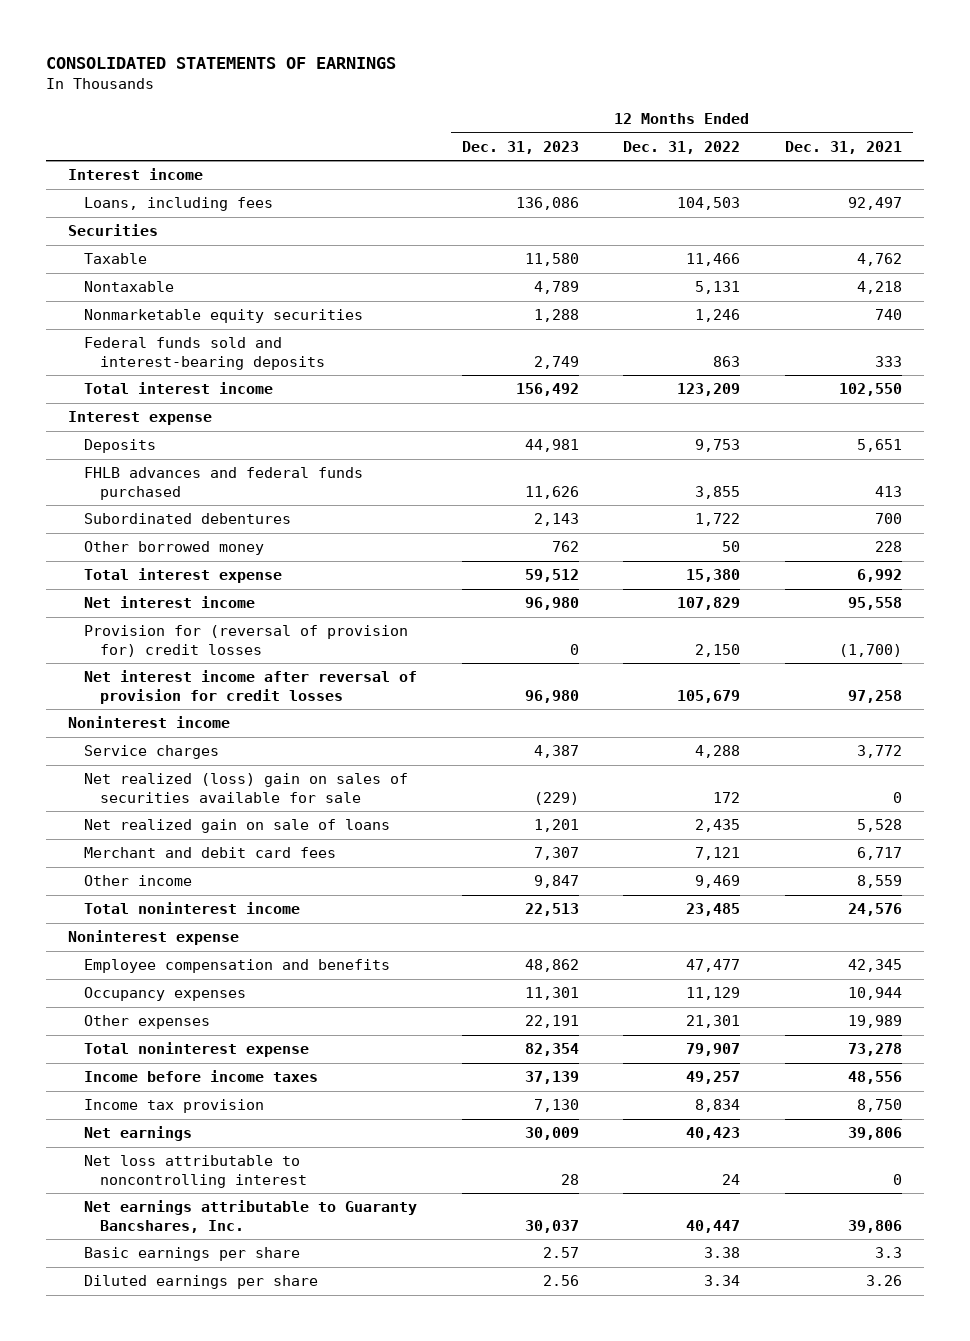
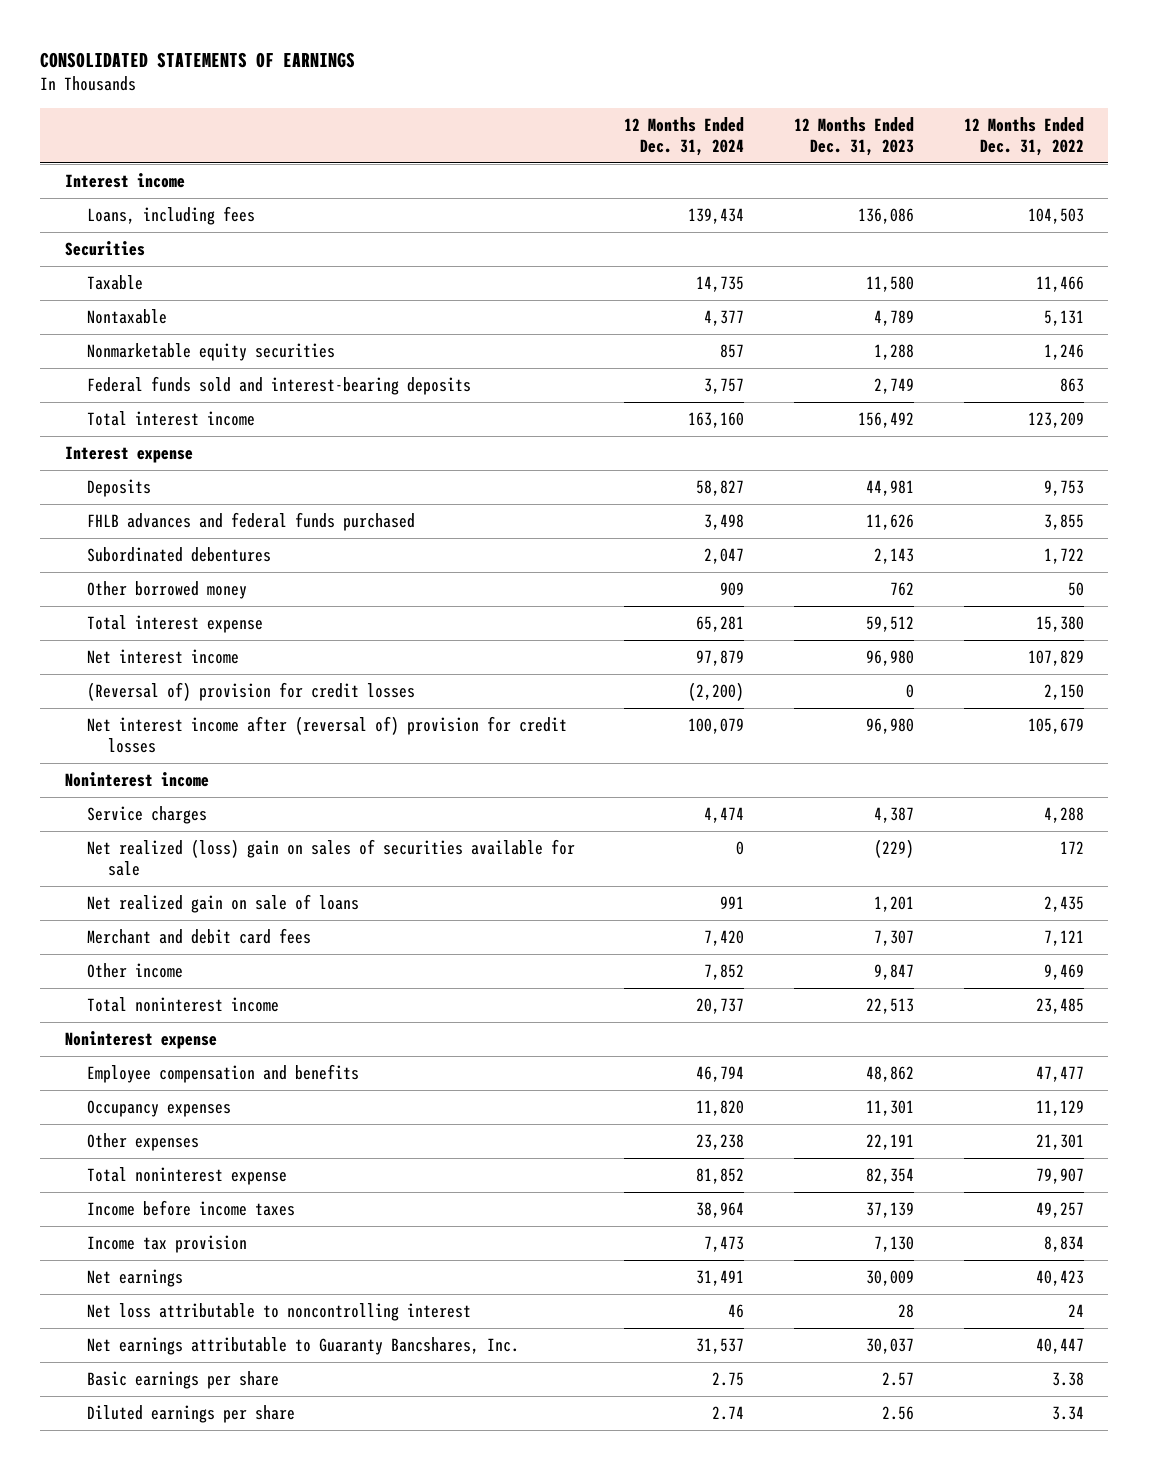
- | 12 Months Ended Dec. 31, 2023 | 12 Months Ended Dec. 31, 2022 | 12 Months Ended Dec. 31, 2021
+ | 12 Months Ended Dec. 31, 2024 | 12 Months Ended Dec. 31, 2023 | 12 Months Ended Dec. 31, 2022
- Provision for (reversal of provision for) credit losses | 0 | 2,150 | (1,700)
- Net interest income after reversal of provision for credit losses | 96,980 | 105,679 | 97,258
+ (Reversal of) provision for credit losses | (2,200) | 0 | 2,150
+ Net interest income after (reversal of) provision for credit losses | 100,079 | 96,980 | 105,679

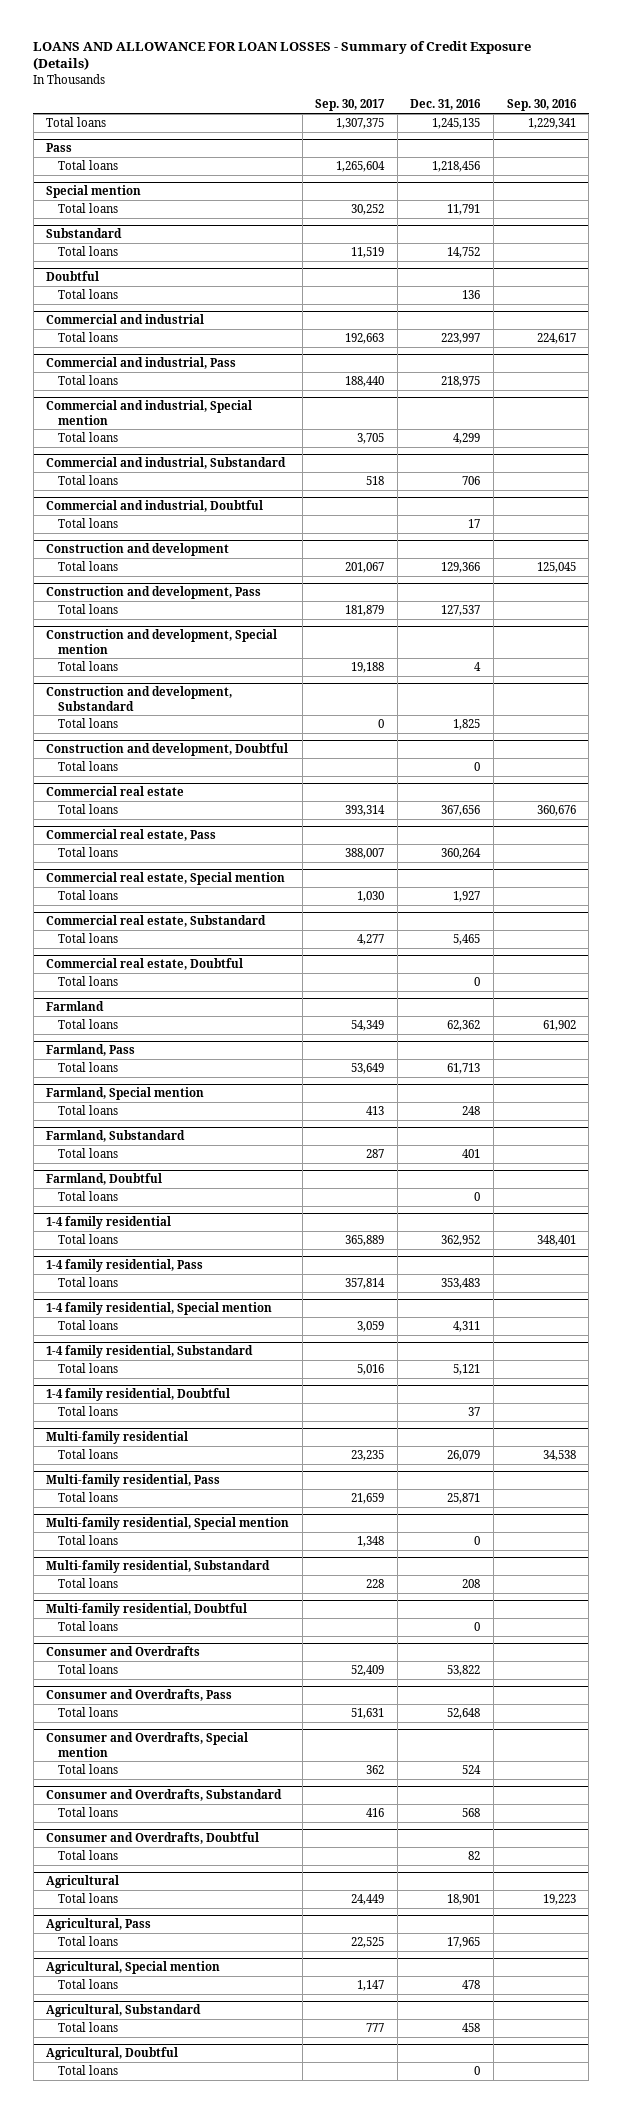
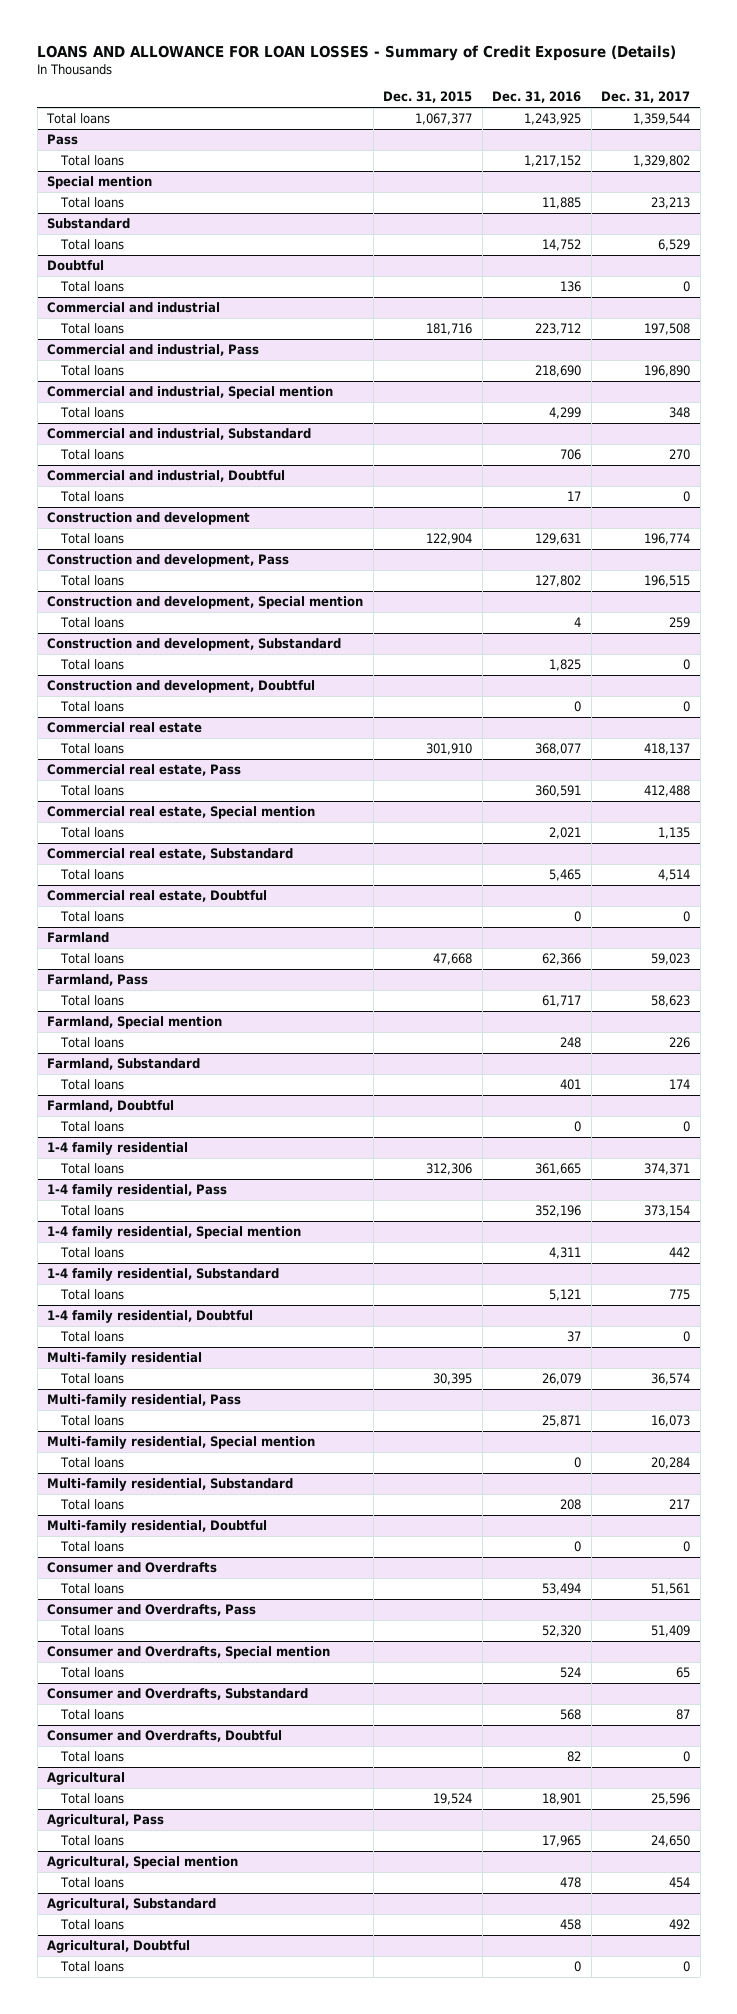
- | Sep. 30, 2017 | Dec. 31, 2016 | Sep. 30, 2016
+ | Dec. 31, 2015 | Dec. 31, 2016 | Dec. 31, 2017
- Total loans | 1,307,375 | 1,245,135 | 1,229,341
+ Total loans | 1,067,377 | 1,243,925 | 1,359,544
@ Pass
- Total loans | 1,265,604 | 1,218,456 |
+ Total loans | | 1,217,152 | 1,329,802
@ Special mention
- Total loans | 30,252 | 11,791 |
+ Total loans | | 11,885 | 23,213
@ Commercial and industrial
- Total loans | 192,663 | 223,997 | 224,617
+ Total loans | 181,716 | 223,712 | 197,508
@ Commercial and industrial, Pass
- Total loans | 188,440 | 218,975 |
+ Total loans | | 218,690 | 196,890
@ Construction and development
- Total loans | 201,067 | 129,366 | 125,045
+ Total loans | 122,904 | 129,631 | 196,774
@ Construction and development, Pass
- Total loans | 181,879 | 127,537 |
+ Total loans | | 127,802 | 196,515
@ Commercial real estate
- Total loans | 393,314 | 367,656 | 360,676
+ Total loans | 301,910 | 368,077 | 418,137
@ Commercial real estate, Pass
- Total loans | 388,007 | 360,264 |
+ Total loans | | 360,591 | 412,488
@ Commercial real estate, Special mention
- Total loans | 1,030 | 1,927 |
+ Total loans | | 2,021 | 1,135
@ Farmland
- Total loans | 54,349 | 62,362 | 61,902
+ Total loans | 47,668 | 62,366 | 59,023
@ Farmland, Pass
- Total loans | 53,649 | 61,713 |
+ Total loans | | 61,717 | 58,623
@ 1-4 family residential
- Total loans | 365,889 | 362,952 | 348,401
+ Total loans | 312,306 | 361,665 | 374,371
@ 1-4 family residential, Pass
- Total loans | 357,814 | 353,483 |
+ Total loans | | 352,196 | 373,154
@ Consumer and Overdrafts
- Total loans | 52,409 | 53,822 |
+ Total loans | | 53,494 | 51,561
@ Consumer and Overdrafts, Pass
- Total loans | 51,631 | 52,648 |
+ Total loans | | 52,320 | 51,409

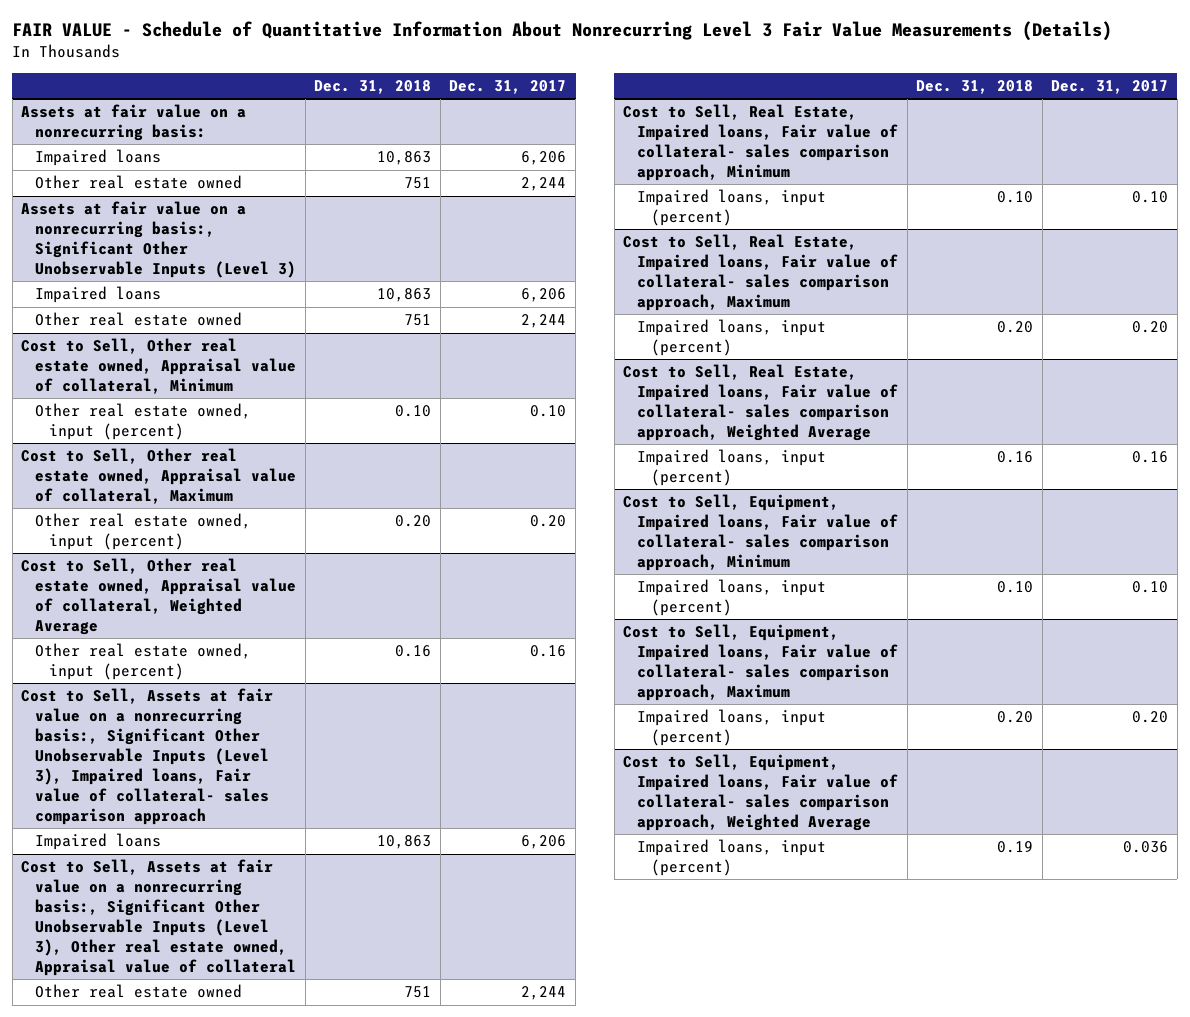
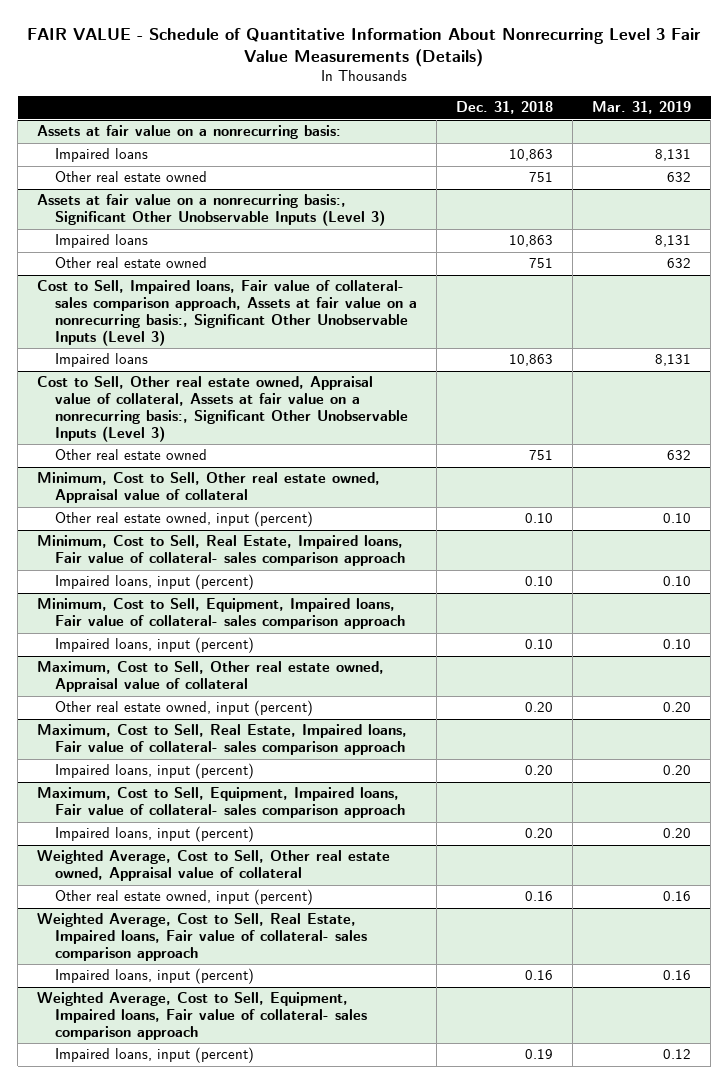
- | Dec. 31, 2018 | Dec. 31, 2017
+ | Dec. 31, 2018 | Mar. 31, 2019
- Cost to Sell, Other real estate owned, Appraisal value of collateral, Minimum
- Other real estate owned, input (percent) | 0.10 | 0.10
- Cost to Sell, Other real estate owned, Appraisal value of collateral, Maximum
- Other real estate owned, input (percent) | 0.20 | 0.20
- Cost to Sell, Other real estate owned, Appraisal value of collateral, Weighted Average
- Other real estate owned, input (percent) | 0.16 | 0.16
- Cost to Sell, Assets at fair value on a nonrecurring basis:, Significant Other Unobservable Inputs (Level 3), Impaired loans, Fair value of collateral- sales comparison approach
+ Cost to Sell, Impaired loans, Fair value of collateral- sales comparison approach, Assets at fair value on a nonrecurring basis:, Significant Other Unobservable Inputs (Level 3)
- Cost to Sell, Assets at fair value on a nonrecurring basis:, Significant Other Unobservable Inputs (Level 3), Other real estate owned, Appraisal value of collateral
+ Cost to Sell, Other real estate owned, Appraisal value of collateral, Assets at fair value on a nonrecurring basis:, Significant Other Unobservable Inputs (Level 3)
- Cost to Sell, Real Estate, Impaired loans, Fair value of collateral- sales comparison approach, Minimum
+ Minimum, Cost to Sell, Other real estate owned, Appraisal value of collateral
+ Other real estate owned, input (percent) | 0.10 | 0.10
+ Minimum, Cost to Sell, Real Estate, Impaired loans, Fair value of collateral- sales comparison approach
- Cost to Sell, Real Estate, Impaired loans, Fair value of collateral- sales comparison approach, Maximum
- Impaired loans, input (percent) | 0.20 | 0.20
- Cost to Sell, Real Estate, Impaired loans, Fair value of collateral- sales comparison approach, Weighted Average
- Impaired loans, input (percent) | 0.16 | 0.16
- Cost to Sell, Equipment, Impaired loans, Fair value of collateral- sales comparison approach, Minimum
+ Minimum, Cost to Sell, Equipment, Impaired loans, Fair value of collateral- sales comparison approach
- Cost to Sell, Equipment, Impaired loans, Fair value of collateral- sales comparison approach, Maximum
+ Maximum, Cost to Sell, Other real estate owned, Appraisal value of collateral
+ Other real estate owned, input (percent) | 0.20 | 0.20
+ Maximum, Cost to Sell, Real Estate, Impaired loans, Fair value of collateral- sales comparison approach
- Cost to Sell, Equipment, Impaired loans, Fair value of collateral- sales comparison approach, Weighted Average
+ Maximum, Cost to Sell, Equipment, Impaired loans, Fair value of collateral- sales comparison approach
+ Impaired loans, input (percent) | 0.20 | 0.20
+ Weighted Average, Cost to Sell, Other real estate owned, Appraisal value of collateral
+ Other real estate owned, input (percent) | 0.16 | 0.16
+ Weighted Average, Cost to Sell, Real Estate, Impaired loans, Fair value of collateral- sales comparison approach
+ Impaired loans, input (percent) | 0.16 | 0.16
+ Weighted Average, Cost to Sell, Equipment, Impaired loans, Fair value of collateral- sales comparison approach

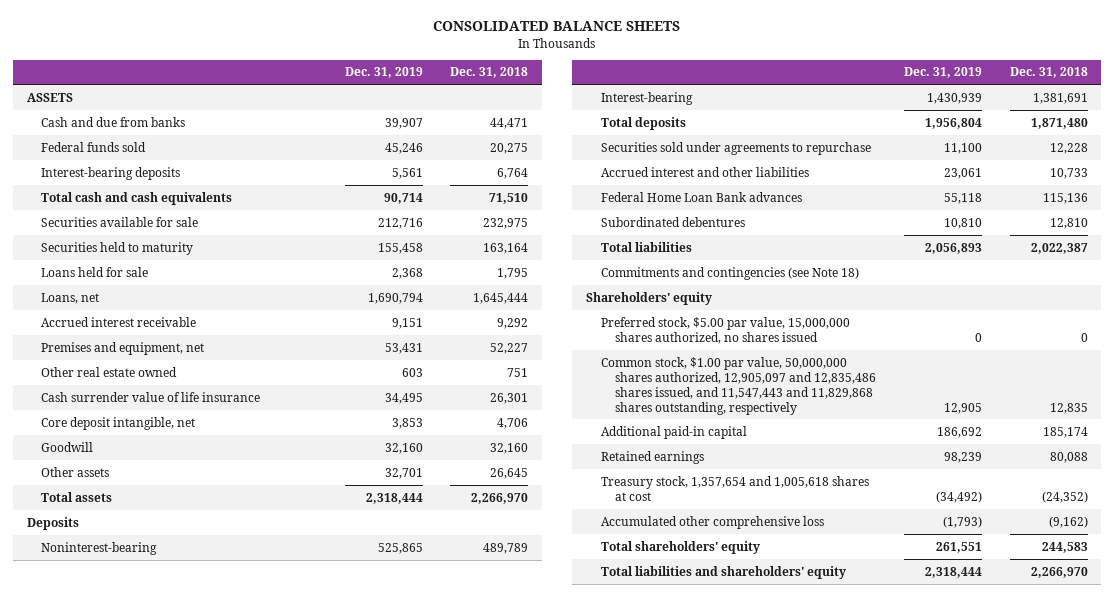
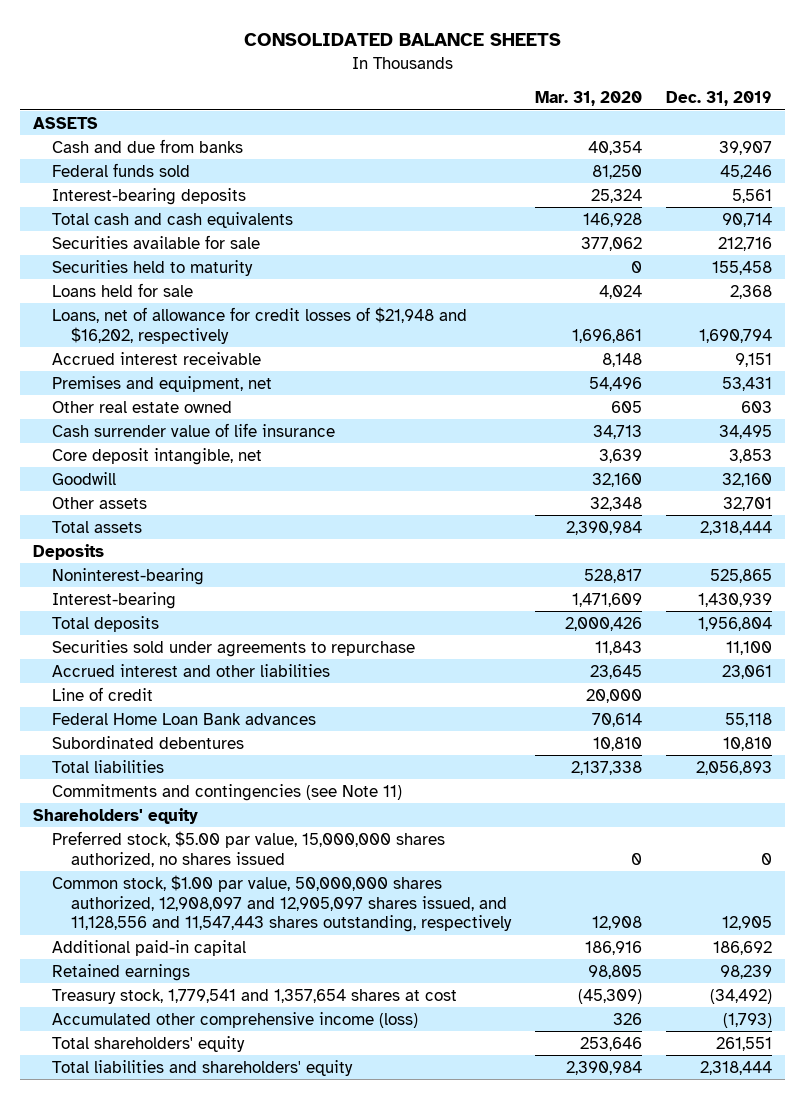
- | Dec. 31, 2019 | Dec. 31, 2018
+ | Mar. 31, 2020 | Dec. 31, 2019
- Loans, net | 1,690,794 | 1,645,444
+ Loans, net of allowance for credit losses of $21,948 and $16,202, respectively | 1,696,861 | 1,690,794
+ Line of credit | 20,000 |
- Commitments and contingencies (see Note 18)
+ Commitments and contingencies (see Note 11)
- Common stock, $1.00 par value, 50,000,000 shares authorized, 12,905,097 and 12,835,486 shares issued, and 11,547,443 and 11,829,868 shares outstanding, respectively | 12,905 | 12,835
+ Common stock, $1.00 par value, 50,000,000 shares authorized, 12,908,097 and 12,905,097 shares issued, and 11,128,556 and 11,547,443 shares outstanding, respectively | 12,908 | 12,905
- Treasury stock, 1,357,654 and 1,005,618 shares at cost | (34,492) | (24,352)
- Accumulated other comprehensive loss | (1,793) | (9,162)
+ Treasury stock, 1,779,541 and 1,357,654 shares at cost | (45,309) | (34,492)
+ Accumulated other comprehensive income (loss) | 326 | (1,793)

